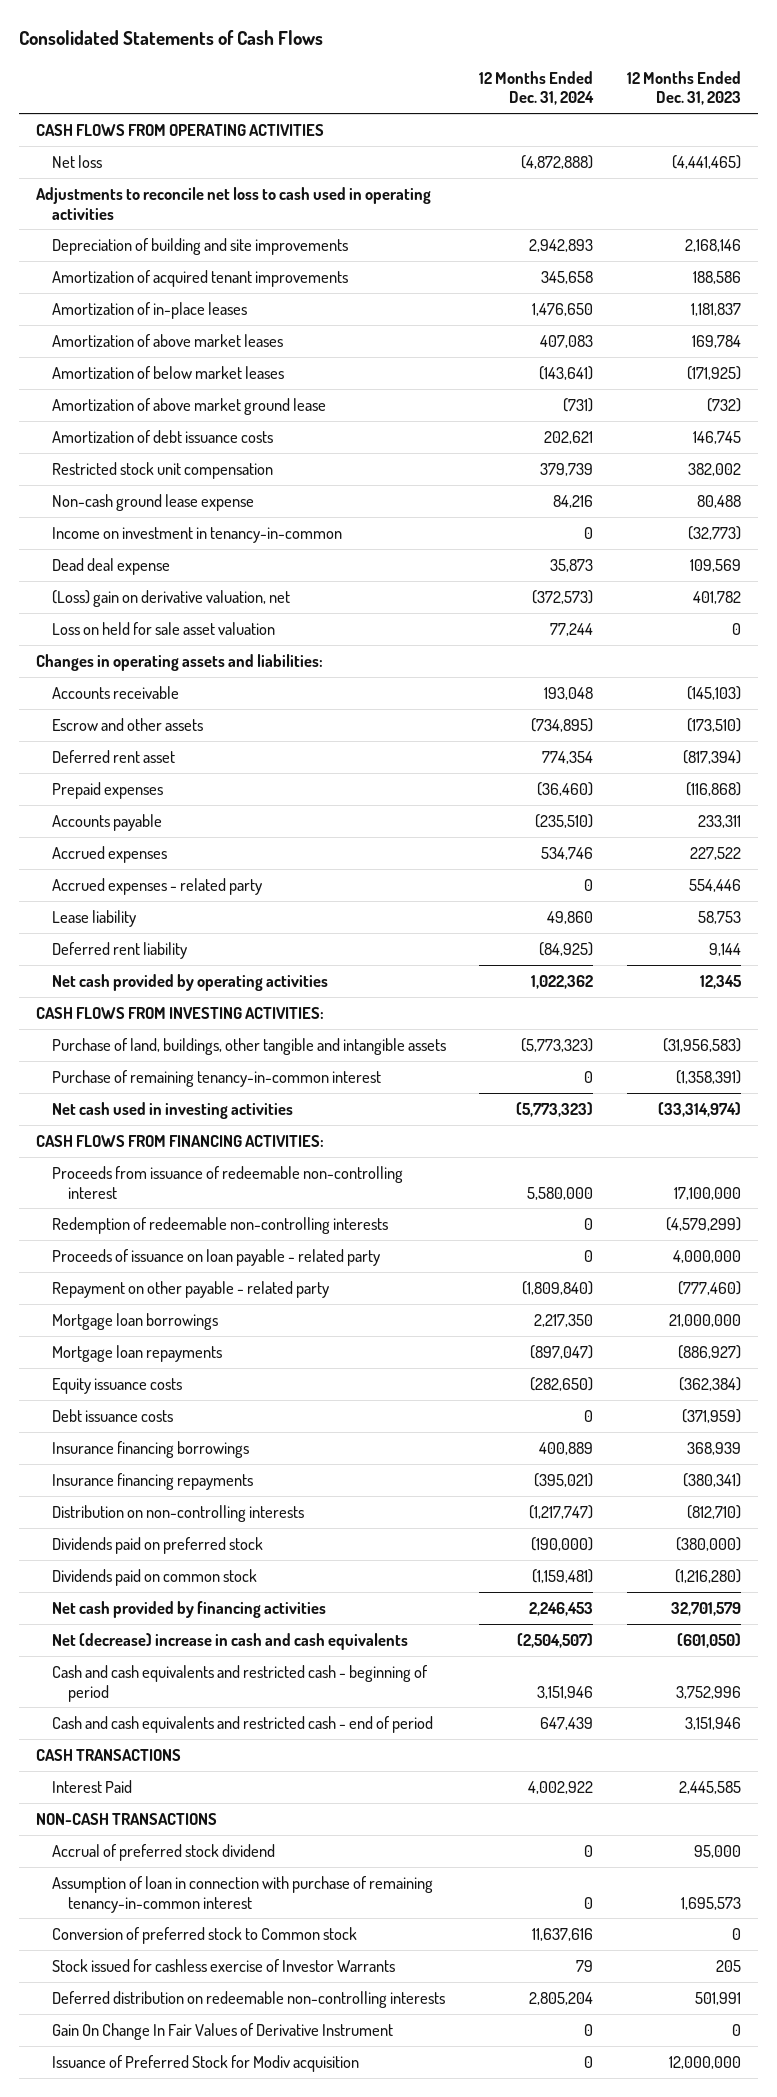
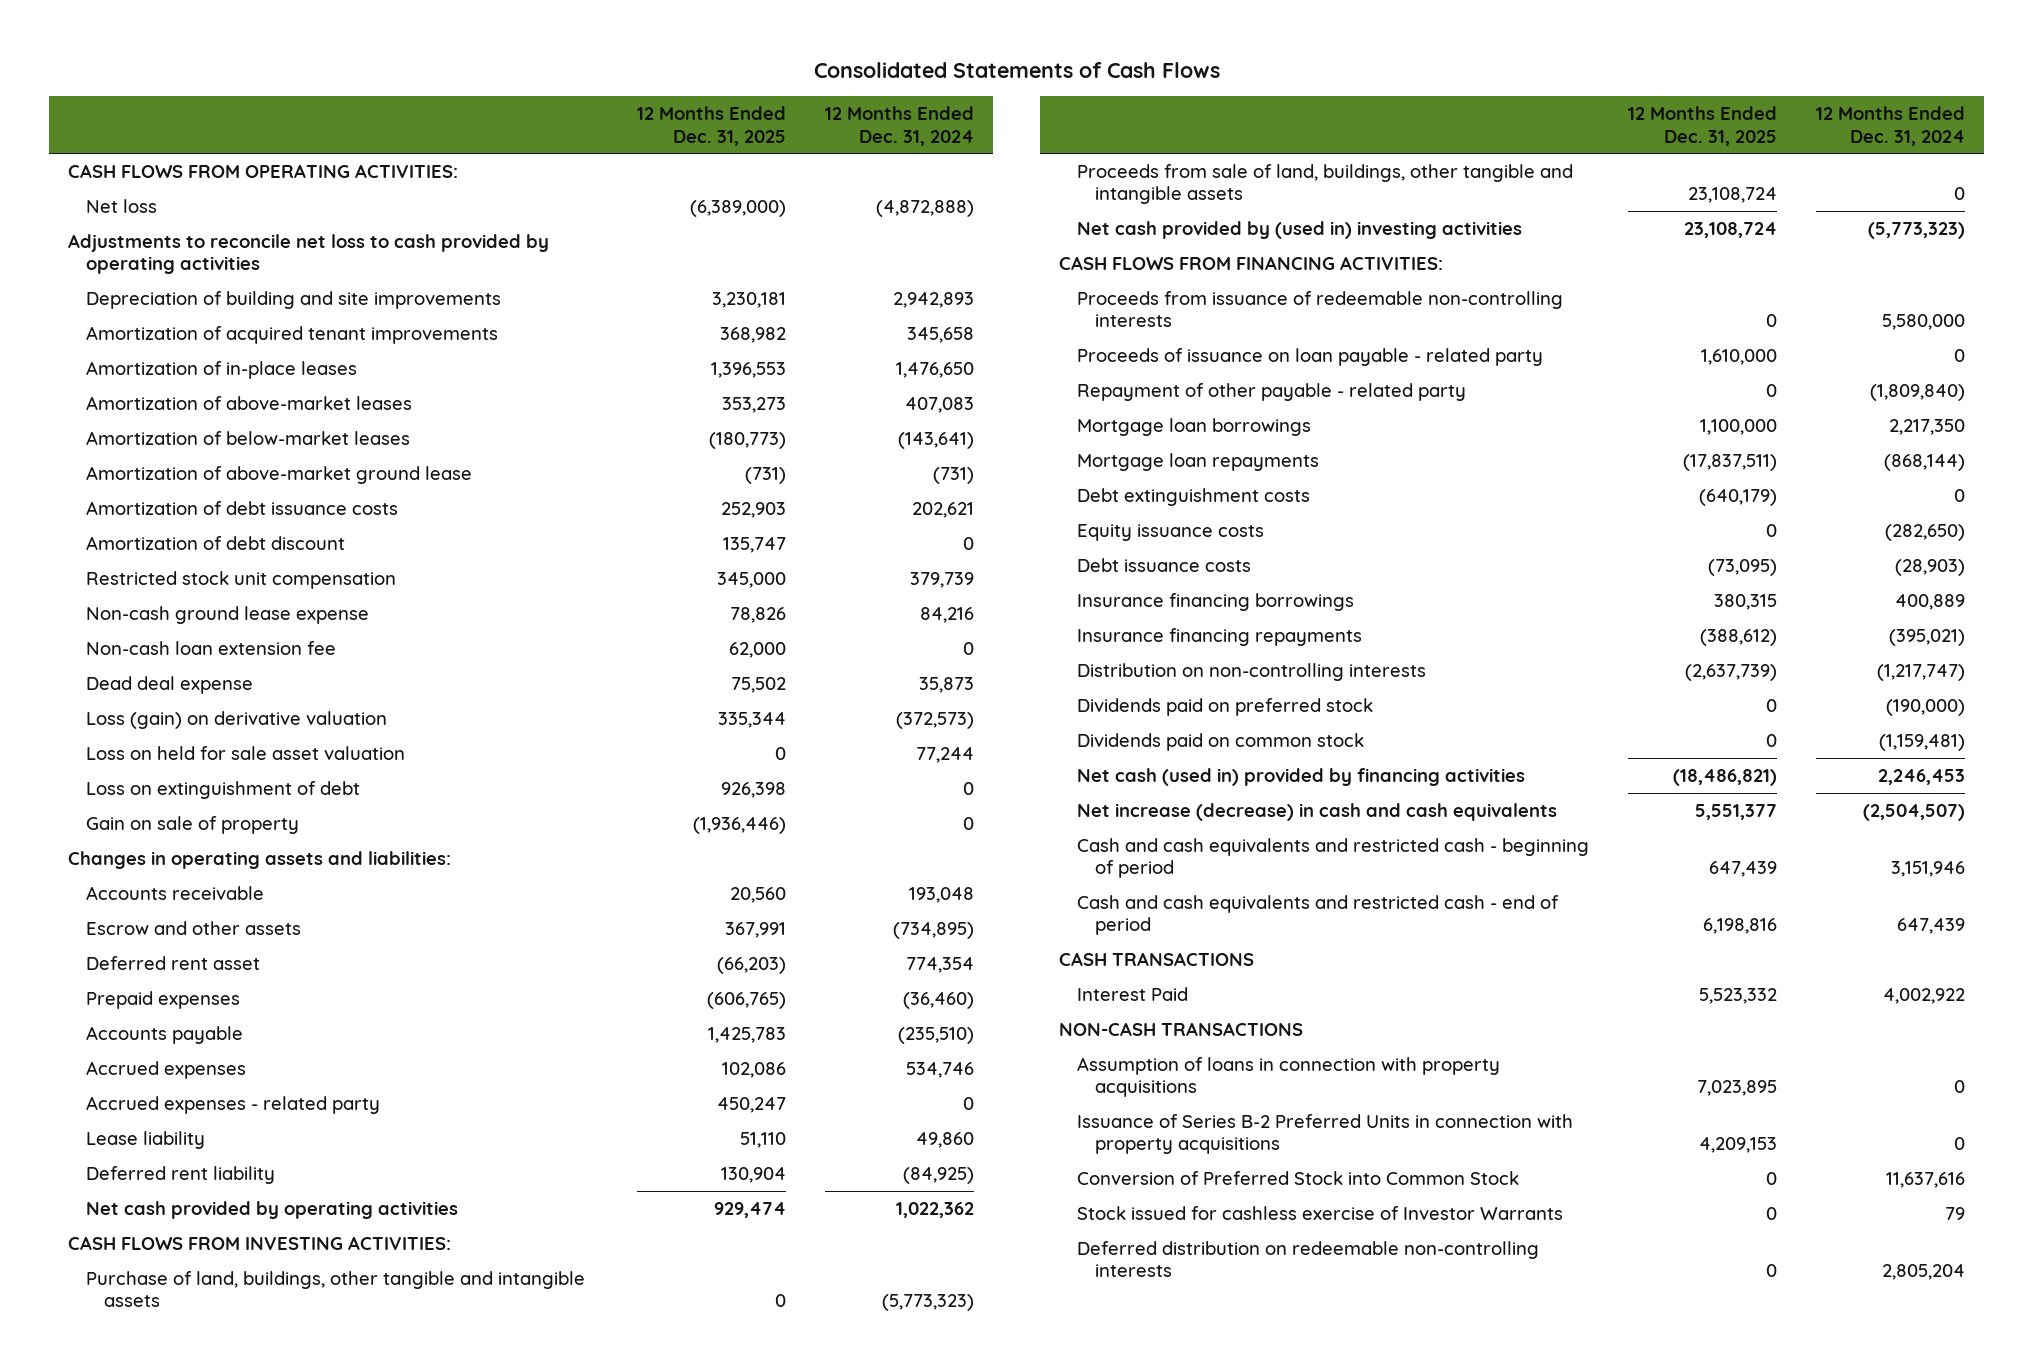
- | 12 Months Ended Dec. 31, 2024 | 12 Months Ended Dec. 31, 2023
+ | 12 Months Ended Dec. 31, 2025 | 12 Months Ended Dec. 31, 2024
- CASH FLOWS FROM OPERATING ACTIVITIES
+ CASH FLOWS FROM OPERATING ACTIVITIES:
- Adjustments to reconcile net loss to cash used in operating activities
+ Adjustments to reconcile net loss to cash provided by operating activities
- Amortization of above market leases | 407,083 | 169,784
- Amortization of below market leases | (143,641) | (171,925)
- Amortization of above market ground lease | (731) | (732)
+ Amortization of above-market leases | 353,273 | 407,083
+ Amortization of below-market leases | (180,773) | (143,641)
+ Amortization of above-market ground lease | (731) | (731)
+ Amortization of debt discount | 135,747 | 0
- Income on investment in tenancy-in-common | 0 | (32,773)
+ Non-cash loan extension fee | 62,000 | 0
- (Loss) gain on derivative valuation, net | (372,573) | 401,782
+ Loss (gain) on derivative valuation | 335,344 | (372,573)
+ Loss on extinguishment of debt | 926,398 | 0
+ Gain on sale of property | (1,936,446) | 0
- Purchase of remaining tenancy-in-common interest | 0 | (1,358,391)
- Net cash used in investing activities | (5,773,323) | (33,314,974)
+ Proceeds from sale of land, buildings, other tangible and intangible assets | 23,108,724 | 0
+ Net cash provided by (used in) investing activities | 23,108,724 | (5,773,323)
- Proceeds from issuance of redeemable non-controlling interest | 5,580,000 | 17,100,000
- Redemption of redeemable non-controlling interests | 0 | (4,579,299)
+ Proceeds from issuance of redeemable non-controlling interests | 0 | 5,580,000
- Repayment on other payable - related party | (1,809,840) | (777,460)
+ Repayment of other payable - related party | 0 | (1,809,840)
- Mortgage loan repayments | (897,047) | (886,927)
+ Mortgage loan repayments | (17,837,511) | (868,144)
+ Debt extinguishment costs | (640,179) | 0
- Debt issuance costs | 0 | (371,959)
+ Debt issuance costs | (73,095) | (28,903)
- Net cash provided by financing activities | 2,246,453 | 32,701,579
- Net (decrease) increase in cash and cash equivalents | (2,504,507) | (601,050)
+ Net cash (used in) provided by financing activities | (18,486,821) | 2,246,453
+ Net increase (decrease) in cash and cash equivalents | 5,551,377 | (2,504,507)
- Accrual of preferred stock dividend | 0 | 95,000
- Assumption of loan in connection with purchase of remaining tenancy-in-common interest | 0 | 1,695,573
- Conversion of preferred stock to Common stock | 11,637,616 | 0
+ Assumption of loans in connection with property acquisitions | 7,023,895 | 0
+ Issuance of Series B-2 Preferred Units in connection with property acquisitions | 4,209,153 | 0
+ Conversion of Preferred Stock into Common Stock | 0 | 11,637,616
- Gain On Change In Fair Values of Derivative Instrument | 0 | 0
- Issuance of Preferred Stock for Modiv acquisition | 0 | 12,000,000

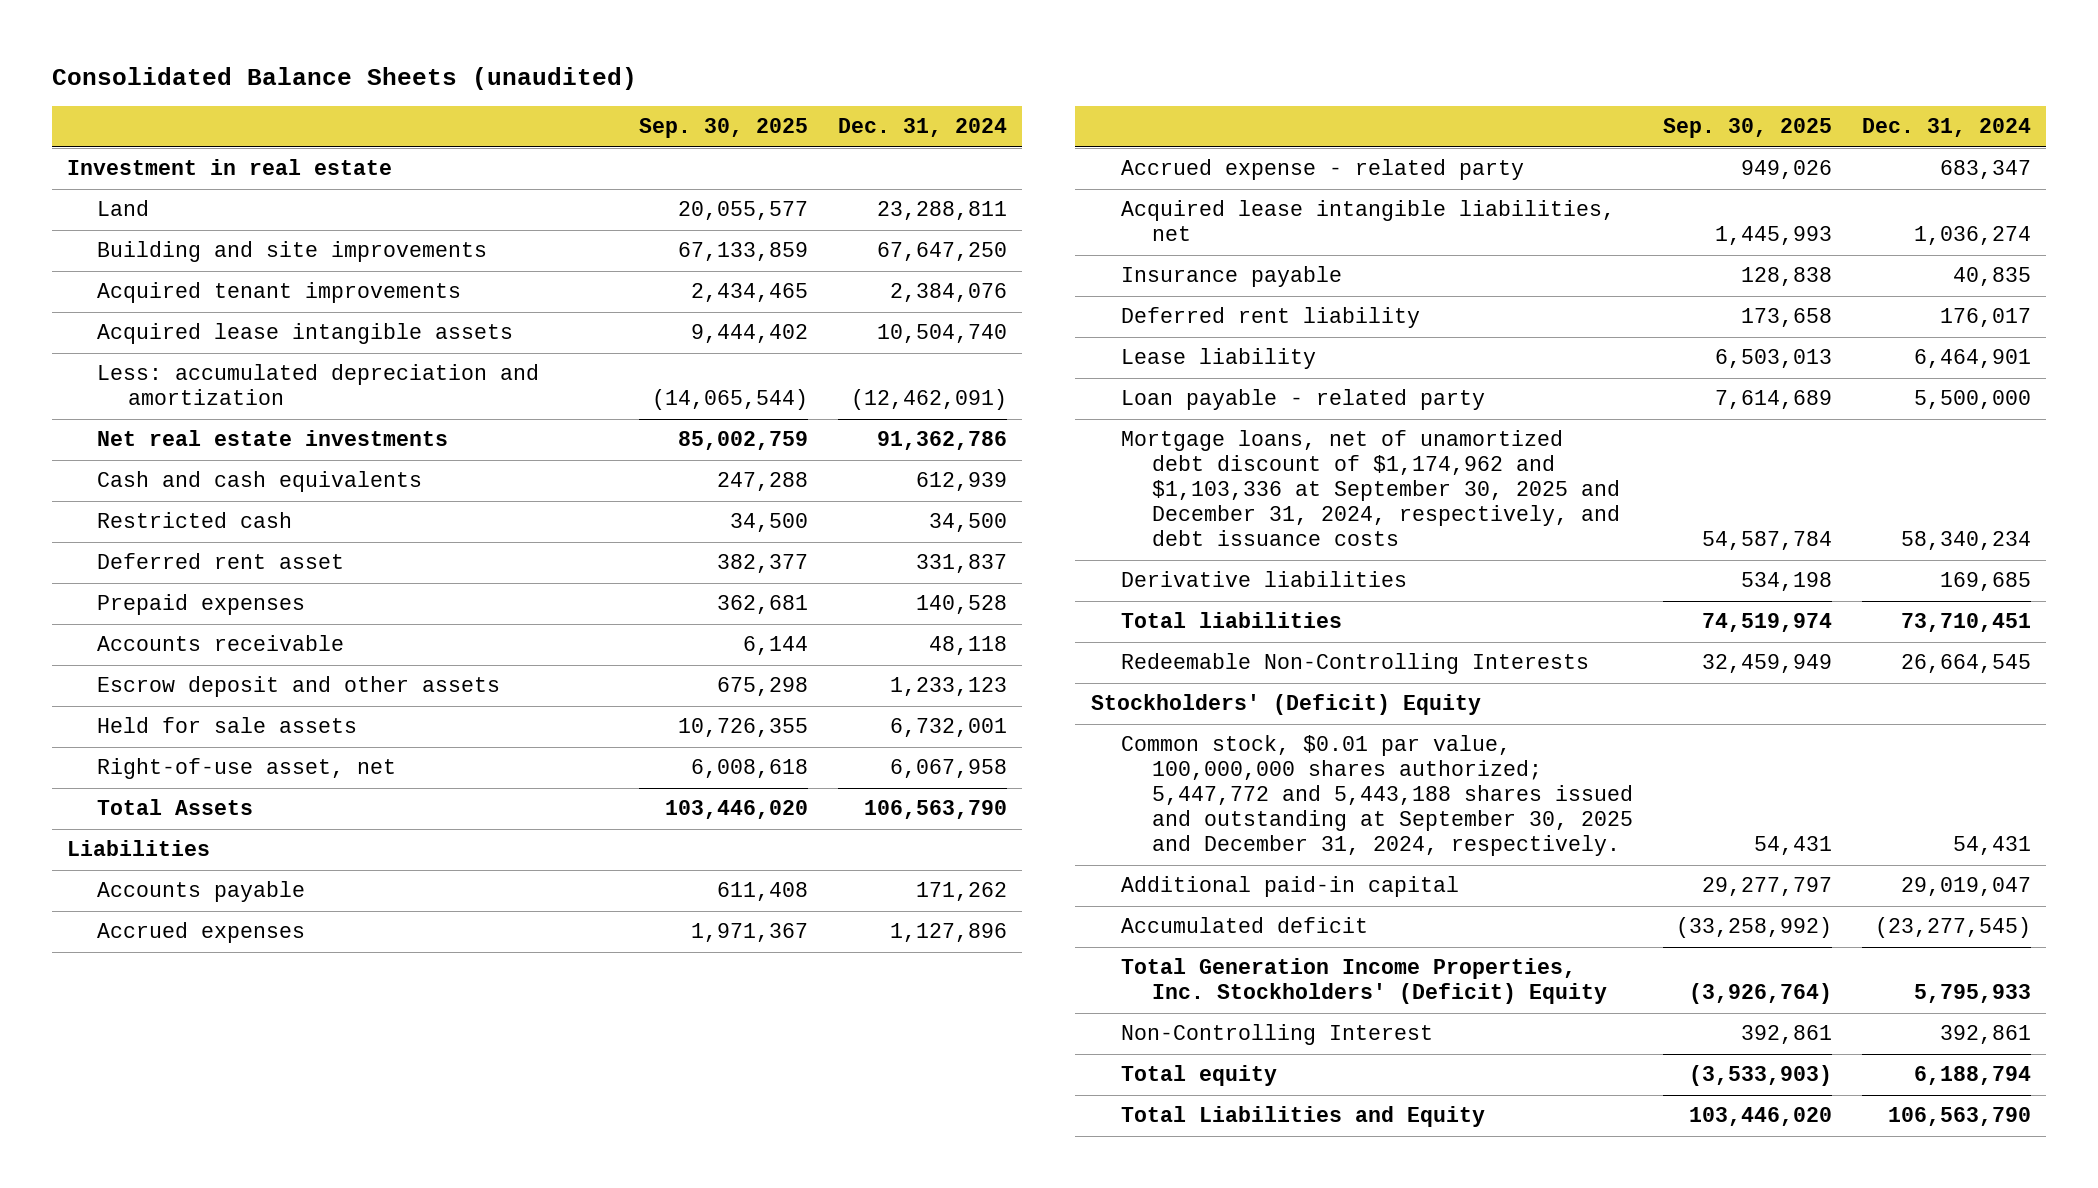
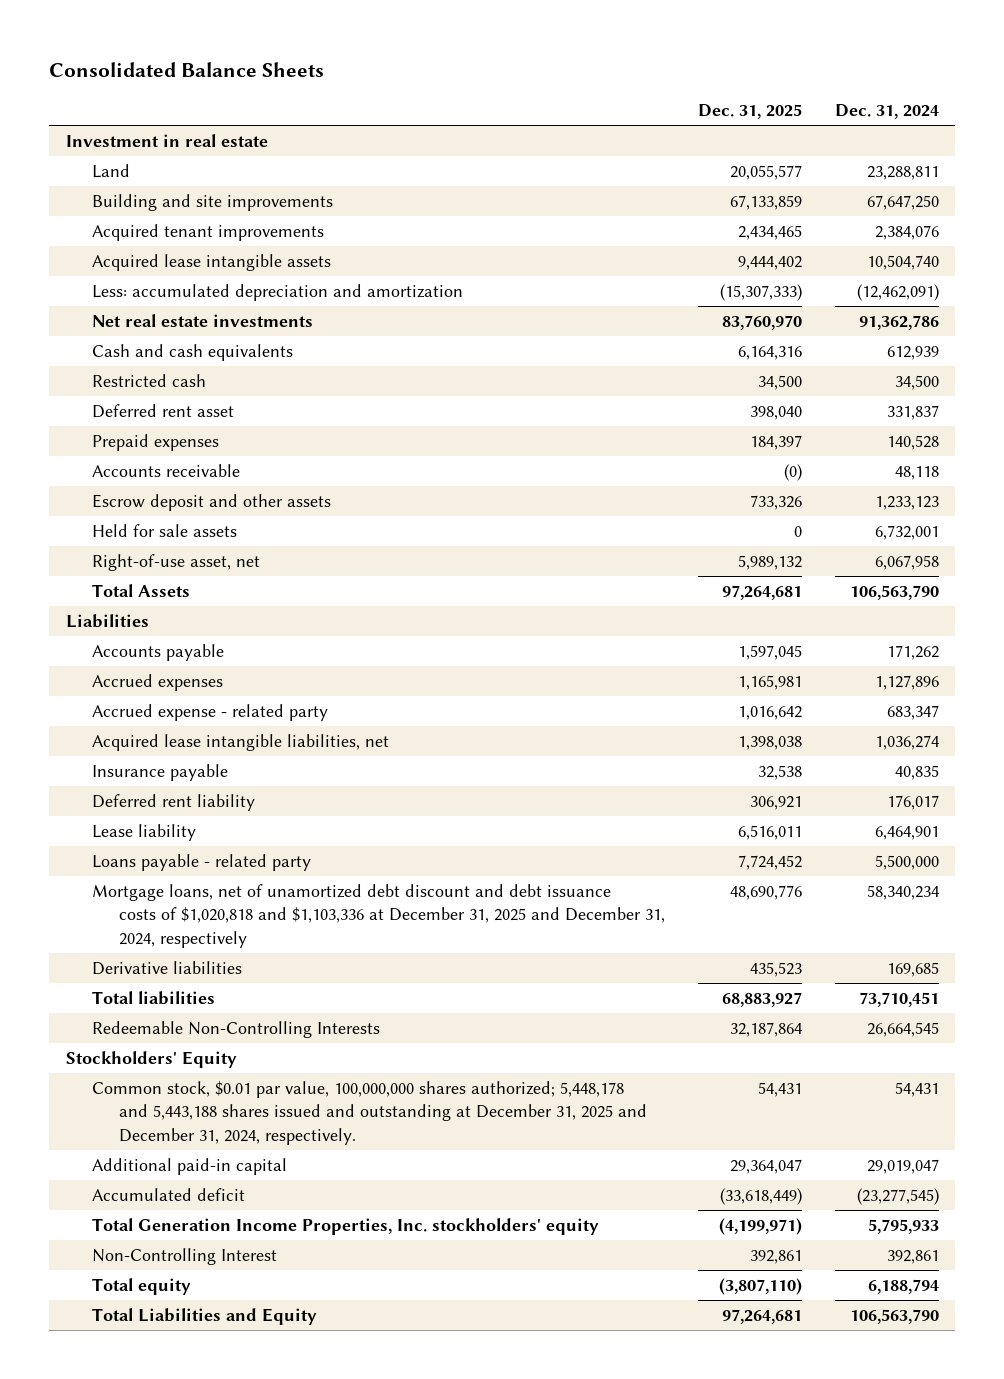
- Consolidated Balance Sheets (unaudited)
+ Consolidated Balance Sheets
- | Sep. 30, 2025 | Dec. 31, 2024
+ | Dec. 31, 2025 | Dec. 31, 2024
- Loan payable - related party | 7,614,689 | 5,500,000
- Mortgage loans, net of unamortized debt discount of $1,174,962 and $1,103,336 at September 30, 2025 and December 31, 2024, respectively, and debt issuance costs | 54,587,784 | 58,340,234
+ Loans payable - related party | 7,724,452 | 5,500,000
+ Mortgage loans, net of unamortized debt discount and debt issuance costs of $1,020,818 and $1,103,336 at December 31, 2025 and December 31, 2024, respectively | 48,690,776 | 58,340,234
- Stockholders' (Deficit) Equity
- Common stock, $0.01 par value, 100,000,000 shares authorized; 5,447,772 and 5,443,188 shares issued and outstanding at September 30, 2025 and December 31, 2024, respectively. | 54,431 | 54,431
+ Stockholders' Equity
+ Common stock, $0.01 par value, 100,000,000 shares authorized; 5,448,178 and 5,443,188 shares issued and outstanding at December 31, 2025 and December 31, 2024, respectively. | 54,431 | 54,431
- Total Generation Income Properties, Inc. Stockholders' (Deficit) Equity | (3,926,764) | 5,795,933
+ Total Generation Income Properties, Inc. stockholders' equity | (4,199,971) | 5,795,933

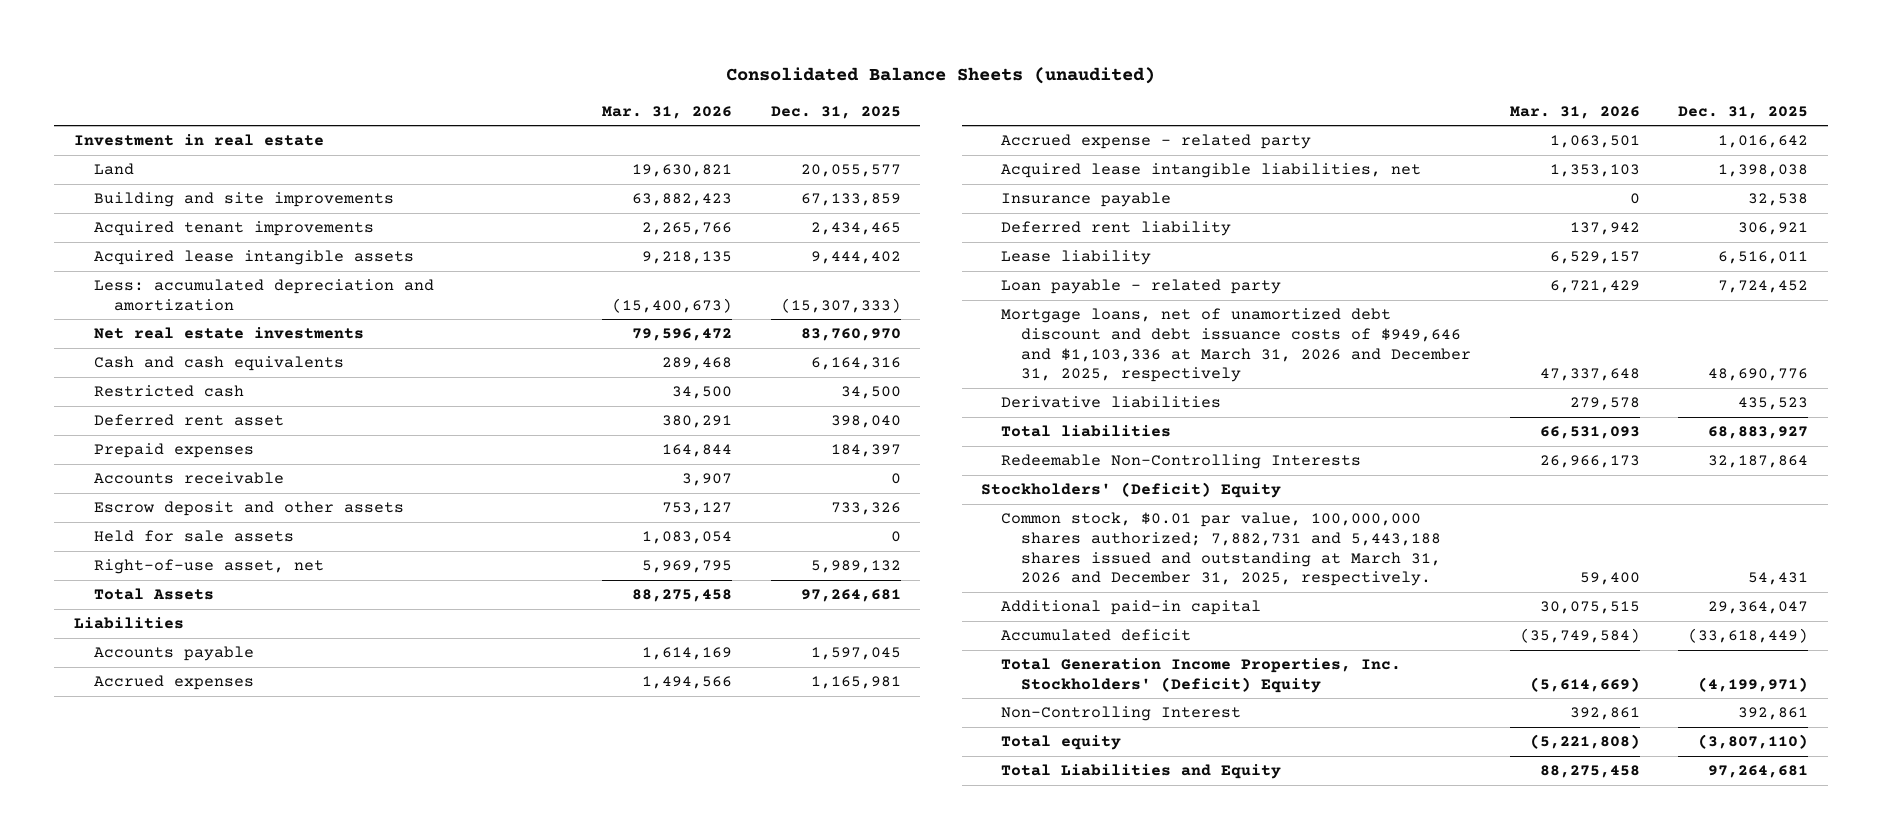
- Consolidated Balance Sheets
+ Consolidated Balance Sheets (unaudited)
- | Dec. 31, 2025 | Dec. 31, 2024
+ | Mar. 31, 2026 | Dec. 31, 2025
- Accounts receivable | (0) | 48,118
+ Accounts receivable | 3,907 | 0
- Loans payable - related party | 7,724,452 | 5,500,000
- Mortgage loans, net of unamortized debt discount and debt issuance costs of $1,020,818 and $1,103,336 at December 31, 2025 and December 31, 2024, respectively | 48,690,776 | 58,340,234
+ Loan payable - related party | 6,721,429 | 7,724,452
+ Mortgage loans, net of unamortized debt discount and debt issuance costs of $949,646 and $1,103,336 at March 31, 2026 and December 31, 2025, respectively | 47,337,648 | 48,690,776
- Stockholders' Equity
- Common stock, $0.01 par value, 100,000,000 shares authorized; 5,448,178 and 5,443,188 shares issued and outstanding at December 31, 2025 and December 31, 2024, respectively. | 54,431 | 54,431
+ Stockholders' (Deficit) Equity
+ Common stock, $0.01 par value, 100,000,000 shares authorized; 7,882,731 and 5,443,188 shares issued and outstanding at March 31, 2026 and December 31, 2025, respectively. | 59,400 | 54,431
- Total Generation Income Properties, Inc. stockholders' equity | (4,199,971) | 5,795,933
+ Total Generation Income Properties, Inc. Stockholders' (Deficit) Equity | (5,614,669) | (4,199,971)

